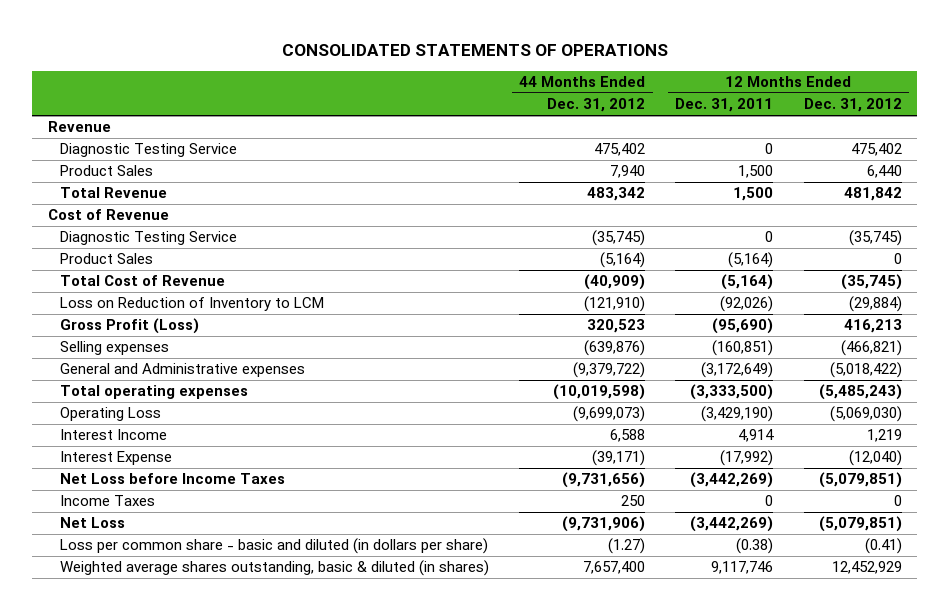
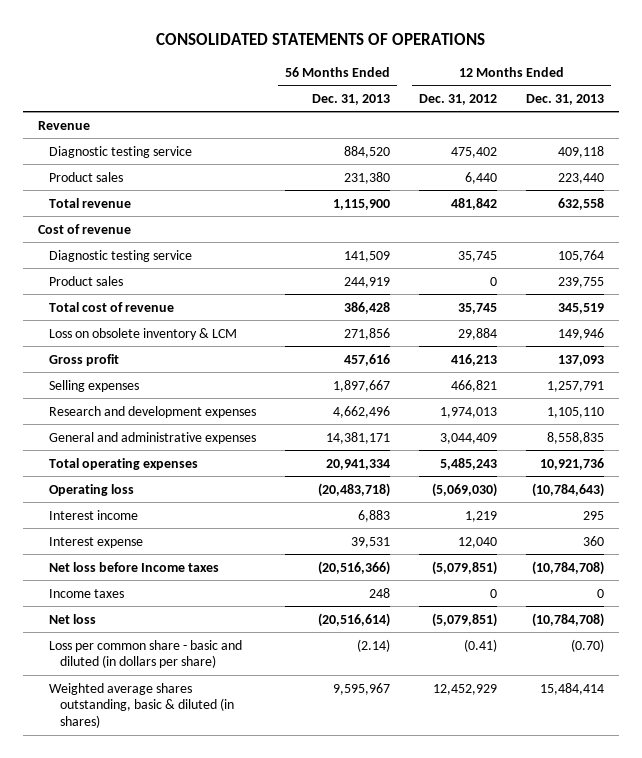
- | 44 Months Ended Dec. 31, 2012 | 12 Months Ended Dec. 31, 2011 | 12 Months Ended Dec. 31, 2012
+ | 56 Months Ended Dec. 31, 2013 | 12 Months Ended Dec. 31, 2012 | 12 Months Ended Dec. 31, 2013
- Diagnostic Testing Service | 475,402 | 0 | 475,402
- Product Sales | 7,940 | 1,500 | 6,440
- Total Revenue | 483,342 | 1,500 | 481,842
- Cost of Revenue
- Diagnostic Testing Service | (35,745) | 0 | (35,745)
- Product Sales | (5,164) | (5,164) | 0
- Total Cost of Revenue | (40,909) | (5,164) | (35,745)
- Loss on Reduction of Inventory to LCM | (121,910) | (92,026) | (29,884)
- Gross Profit (Loss) | 320,523 | (95,690) | 416,213
- Selling expenses | (639,876) | (160,851) | (466,821)
- General and Administrative expenses | (9,379,722) | (3,172,649) | (5,018,422)
- Total operating expenses | (10,019,598) | (3,333,500) | (5,485,243)
- Operating Loss | (9,699,073) | (3,429,190) | (5,069,030)
- Interest Income | 6,588 | 4,914 | 1,219
- Interest Expense | (39,171) | (17,992) | (12,040)
- Net Loss before Income Taxes | (9,731,656) | (3,442,269) | (5,079,851)
- Income Taxes | 250 | 0 | 0
- Net Loss | (9,731,906) | (3,442,269) | (5,079,851)
+ Diagnostic testing service | 884,520 | 475,402 | 409,118
+ Product sales | 231,380 | 6,440 | 223,440
+ Total revenue | 1,115,900 | 481,842 | 632,558
+ Cost of revenue
+ Diagnostic testing service | 141,509 | 35,745 | 105,764
+ Product sales | 244,919 | 0 | 239,755
+ Total cost of revenue | 386,428 | 35,745 | 345,519
+ Loss on obsolete inventory & LCM | 271,856 | 29,884 | 149,946
+ Gross profit | 457,616 | 416,213 | 137,093
+ Selling expenses | 1,897,667 | 466,821 | 1,257,791
+ Research and development expenses | 4,662,496 | 1,974,013 | 1,105,110
+ General and administrative expenses | 14,381,171 | 3,044,409 | 8,558,835
+ Total operating expenses | 20,941,334 | 5,485,243 | 10,921,736
+ Operating loss | (20,483,718) | (5,069,030) | (10,784,643)
+ Interest income | 6,883 | 1,219 | 295
+ Interest expense | 39,531 | 12,040 | 360
+ Net loss before Income taxes | (20,516,366) | (5,079,851) | (10,784,708)
+ Income taxes | 248 | 0 | 0
+ Net loss | (20,516,614) | (5,079,851) | (10,784,708)

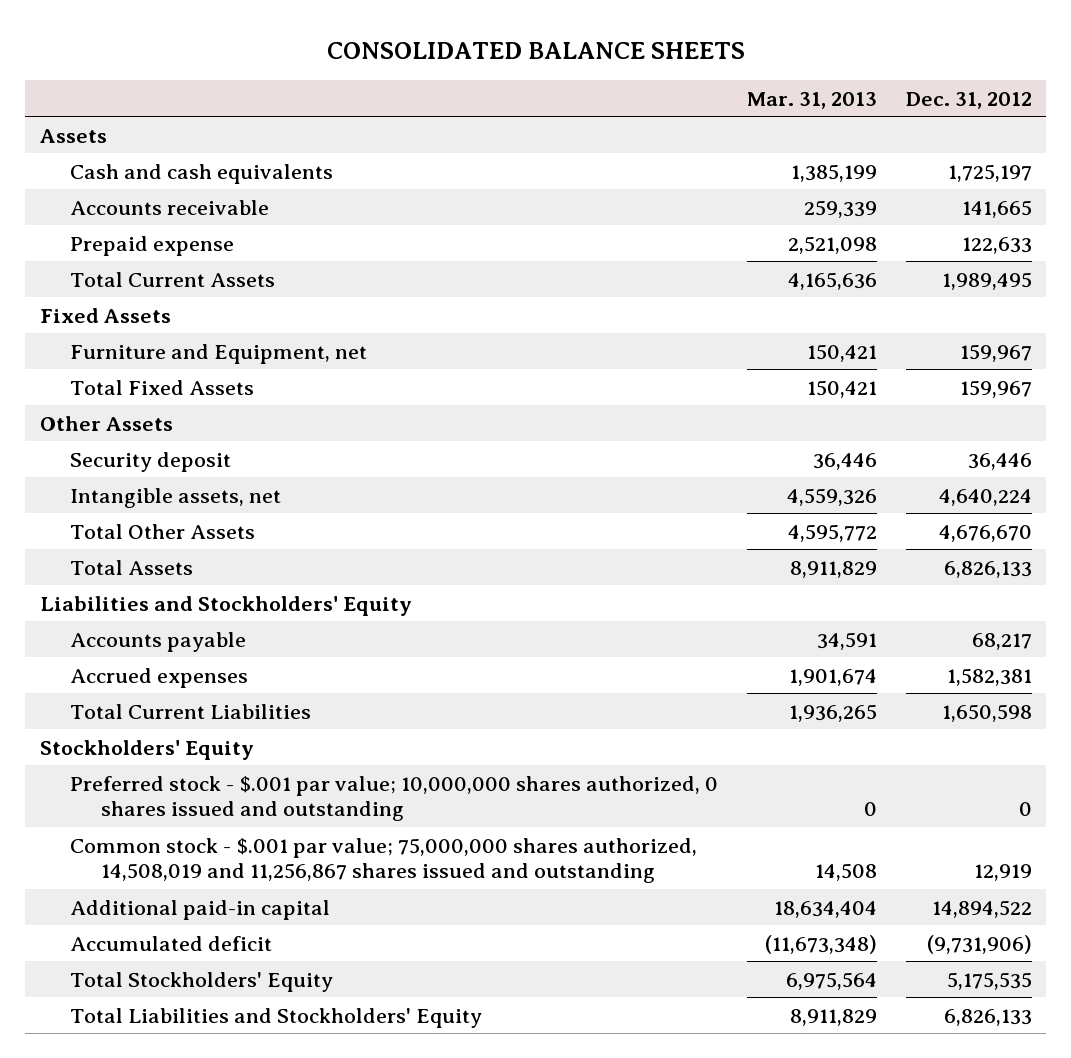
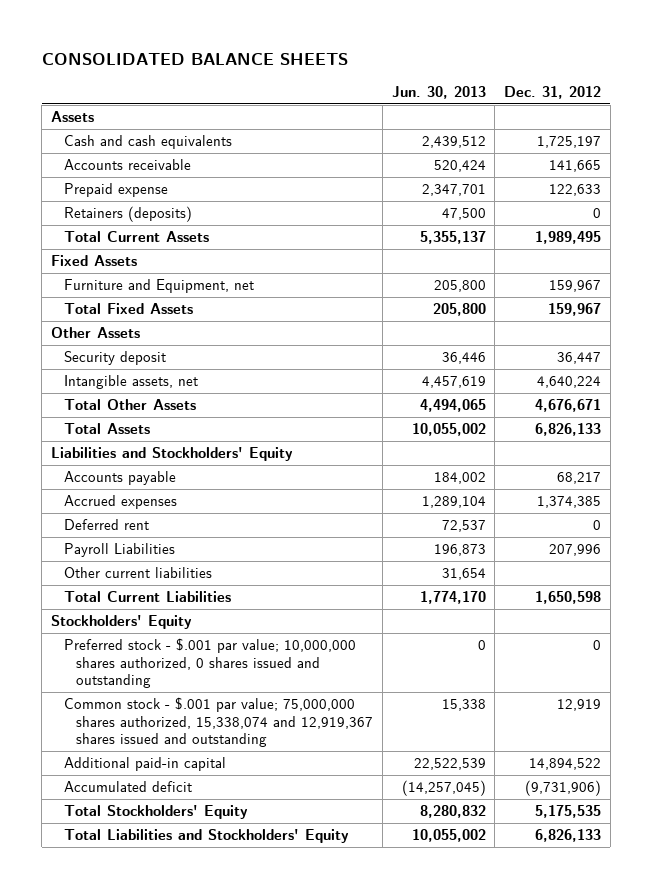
- | Mar. 31, 2013 | Dec. 31, 2012
+ | Jun. 30, 2013 | Dec. 31, 2012
+ Retainers (deposits) | 47,500 | 0
- Security deposit | 36,446 | 36,446
+ Security deposit | 36,446 | 36,447
- Total Other Assets | 4,595,772 | 4,676,670
+ Total Other Assets | 4,494,065 | 4,676,671
- Accrued expenses | 1,901,674 | 1,582,381
+ Accrued expenses | 1,289,104 | 1,374,385
+ Deferred rent | 72,537 | 0
+ Payroll Liabilities | 196,873 | 207,996
+ Other current liabilities | 31,654 |
- Common stock - $.001 par value; 75,000,000 shares authorized, 14,508,019 and 11,256,867 shares issued and outstanding | 14,508 | 12,919
+ Common stock - $.001 par value; 75,000,000 shares authorized, 15,338,074 and 12,919,367 shares issued and outstanding | 15,338 | 12,919

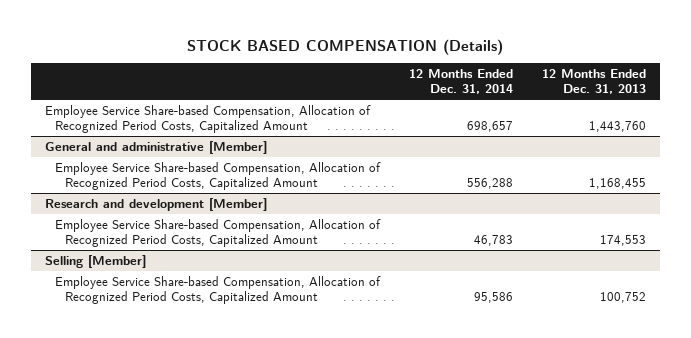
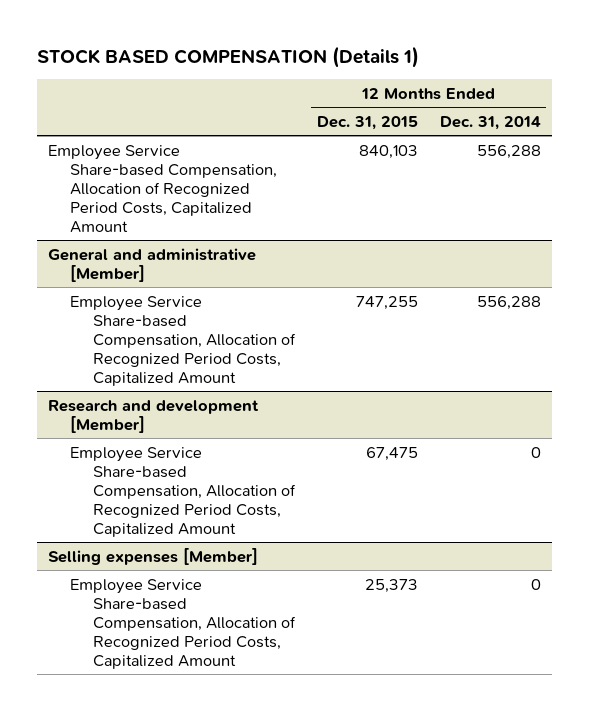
- STOCK BASED COMPENSATION (Details)
+ STOCK BASED COMPENSATION (Details 1)
- | 12 Months Ended Dec. 31, 2014 | 12 Months Ended Dec. 31, 2013
+ | 12 Months Ended Dec. 31, 2015 | 12 Months Ended Dec. 31, 2014
- Employee Service Share-based Compensation, Allocation of Recognized Period Costs, Capitalized Amount | 698,657 | 1,443,760
+ Employee Service Share-based Compensation, Allocation of Recognized Period Costs, Capitalized Amount | 840,103 | 556,288
@ Research and development [Member]
- Employee Service Share-based Compensation, Allocation of Recognized Period Costs, Capitalized Amount | 46,783 | 174,553
- Selling [Member]
- Employee Service Share-based Compensation, Allocation of Recognized Period Costs, Capitalized Amount | 95,586 | 100,752
@ Research and development [Member]
+ Employee Service Share-based Compensation, Allocation of Recognized Period Costs, Capitalized Amount | 67,475 | 0
+ Selling expenses [Member]
+ Employee Service Share-based Compensation, Allocation of Recognized Period Costs, Capitalized Amount | 25,373 | 0

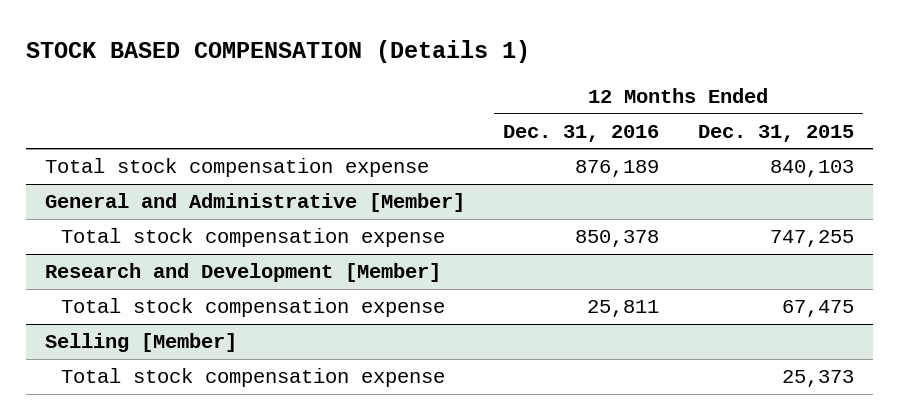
- | 12 Months Ended Dec. 31, 2015 | 12 Months Ended Dec. 31, 2014
+ | 12 Months Ended Dec. 31, 2016 | 12 Months Ended Dec. 31, 2015
- Employee Service Share-based Compensation, Allocation of Recognized Period Costs, Capitalized Amount | 840,103 | 556,288
- General and administrative [Member]
- Employee Service Share-based Compensation, Allocation of Recognized Period Costs, Capitalized Amount | 747,255 | 556,288
- Research and development [Member]
- Employee Service Share-based Compensation, Allocation of Recognized Period Costs, Capitalized Amount | 67,475 | 0
- Selling expenses [Member]
- Employee Service Share-based Compensation, Allocation of Recognized Period Costs, Capitalized Amount | 25,373 | 0
+ Total stock compensation expense | 876,189 | 840,103
+ General and Administrative [Member]
+ Total stock compensation expense | 850,378 | 747,255
+ Research and Development [Member]
+ Total stock compensation expense | 25,811 | 67,475
+ Selling [Member]
+ Total stock compensation expense | | 25,373

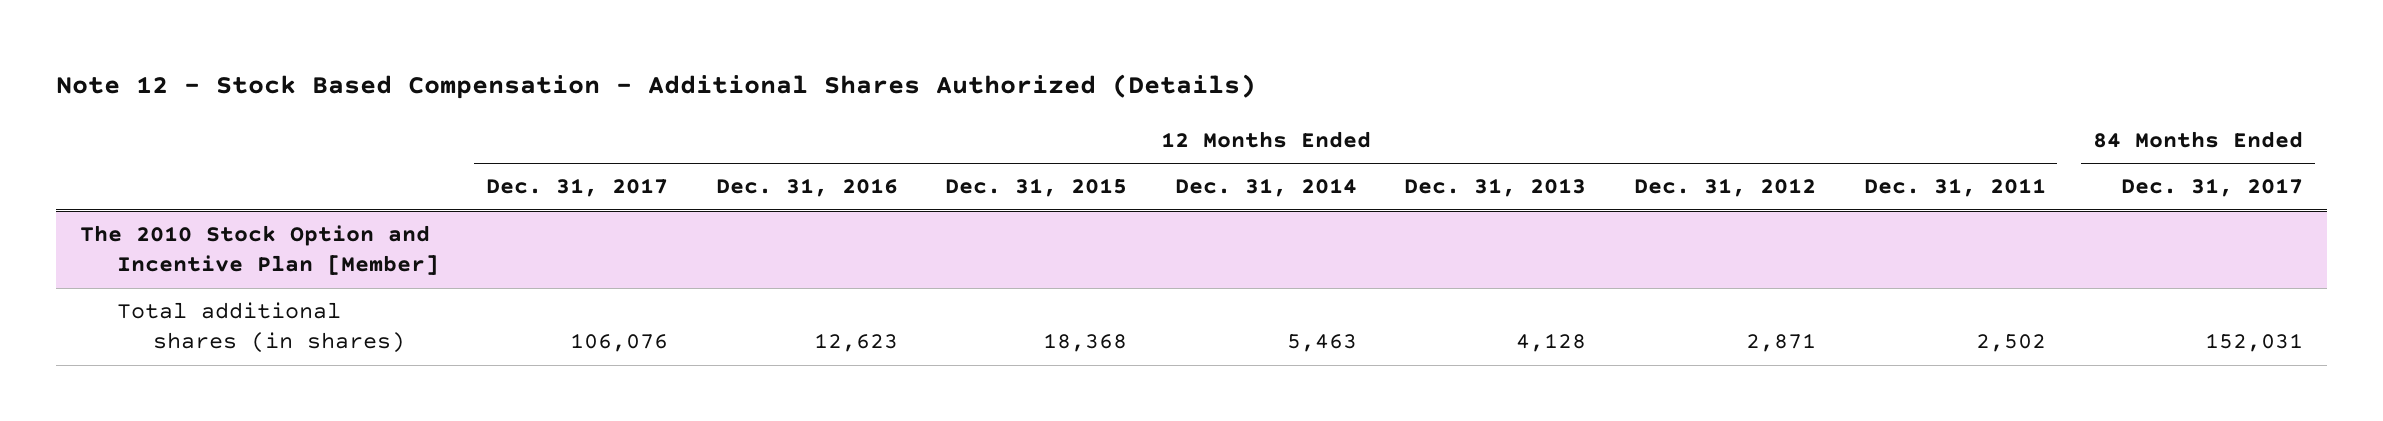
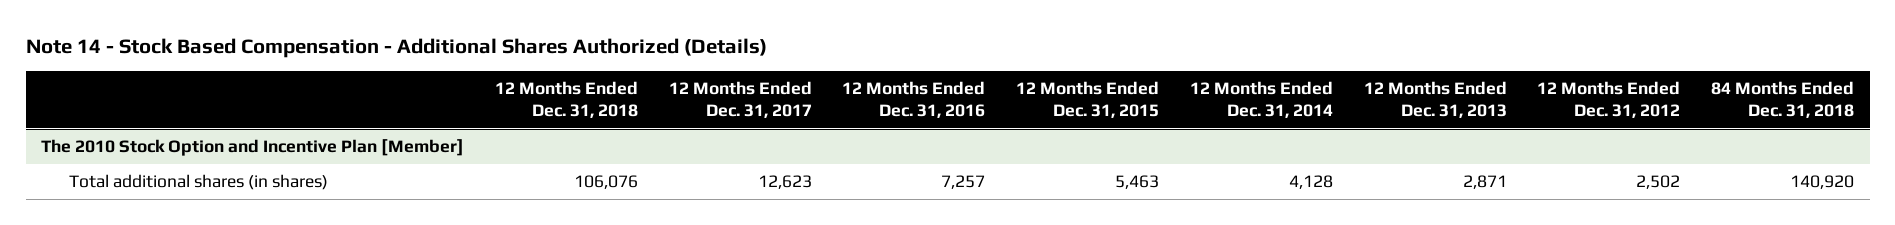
- Note 12 - Stock Based Compensation - Additional Shares Authorized (Details)
+ Note 14 - Stock Based Compensation - Additional Shares Authorized (Details)
- | 12 Months Ended Dec. 31, 2017 | 12 Months Ended Dec. 31, 2016 | 12 Months Ended Dec. 31, 2015 | 12 Months Ended Dec. 31, 2014 | 12 Months Ended Dec. 31, 2013 | 12 Months Ended Dec. 31, 2012 | 12 Months Ended Dec. 31, 2011 | 84 Months Ended Dec. 31, 2017
+ | 12 Months Ended Dec. 31, 2018 | 12 Months Ended Dec. 31, 2017 | 12 Months Ended Dec. 31, 2016 | 12 Months Ended Dec. 31, 2015 | 12 Months Ended Dec. 31, 2014 | 12 Months Ended Dec. 31, 2013 | 12 Months Ended Dec. 31, 2012 | 84 Months Ended Dec. 31, 2018
@ The 2010 Stock Option and Incentive Plan [Member]
- Total additional shares (in shares) | 106,076 | 12,623 | 18,368 | 5,463 | 4,128 | 2,871 | 2,502 | 152,031
+ Total additional shares (in shares) | 106,076 | 12,623 | 7,257 | 5,463 | 4,128 | 2,871 | 2,502 | 140,920

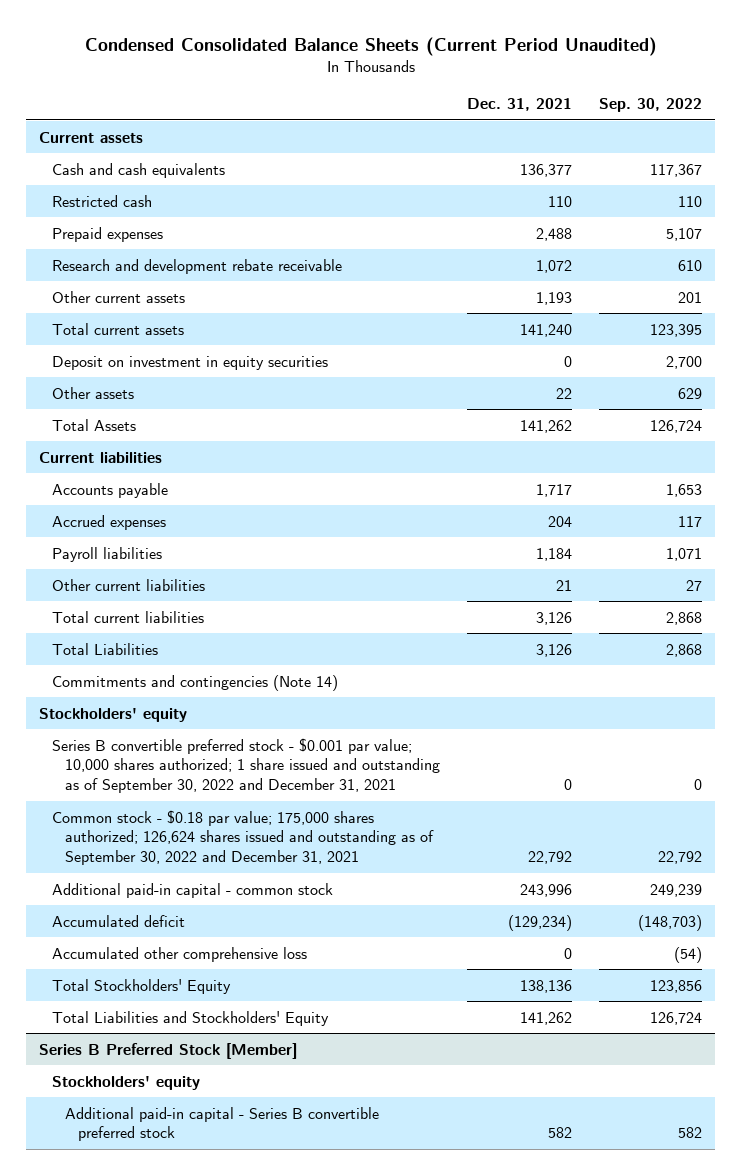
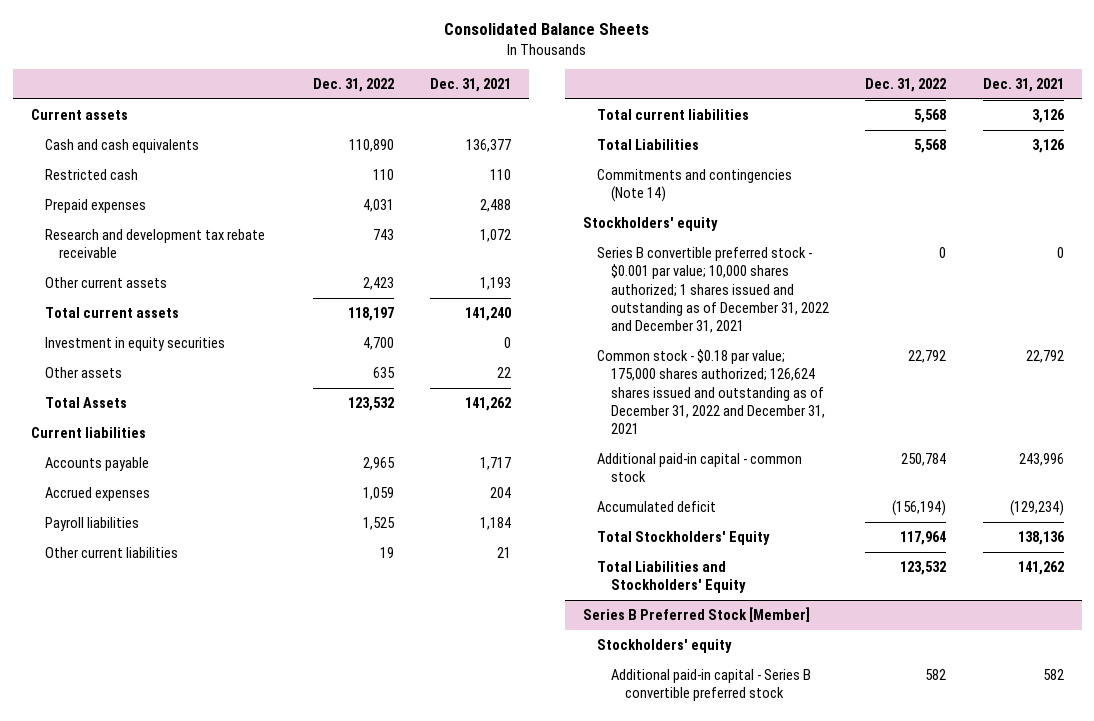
- Condensed Consolidated Balance Sheets (Current Period Unaudited)
+ Consolidated Balance Sheets
- | Dec. 31, 2021 | Sep. 30, 2022
+ | Dec. 31, 2022 | Dec. 31, 2021
- Research and development rebate receivable | 1,072 | 610
+ Research and development tax rebate receivable | 743 | 1,072
- Deposit on investment in equity securities | 0 | 2,700
+ Investment in equity securities | 4,700 | 0
- Series B convertible preferred stock - $0.001 par value; 10,000 shares authorized; 1 share issued and outstanding as of September 30, 2022 and December 31, 2021 | 0 | 0
- Common stock - $0.18 par value; 175,000 shares authorized; 126,624 shares issued and outstanding as of September 30, 2022 and December 31, 2021 | 22,792 | 22,792
+ Series B convertible preferred stock - $0.001 par value; 10,000 shares authorized; 1 shares issued and outstanding as of December 31, 2022 and December 31, 2021 | 0 | 0
+ Common stock - $0.18 par value; 175,000 shares authorized; 126,624 shares issued and outstanding as of December 31, 2022 and December 31, 2021 | 22,792 | 22,792
- Accumulated other comprehensive loss | 0 | (54)

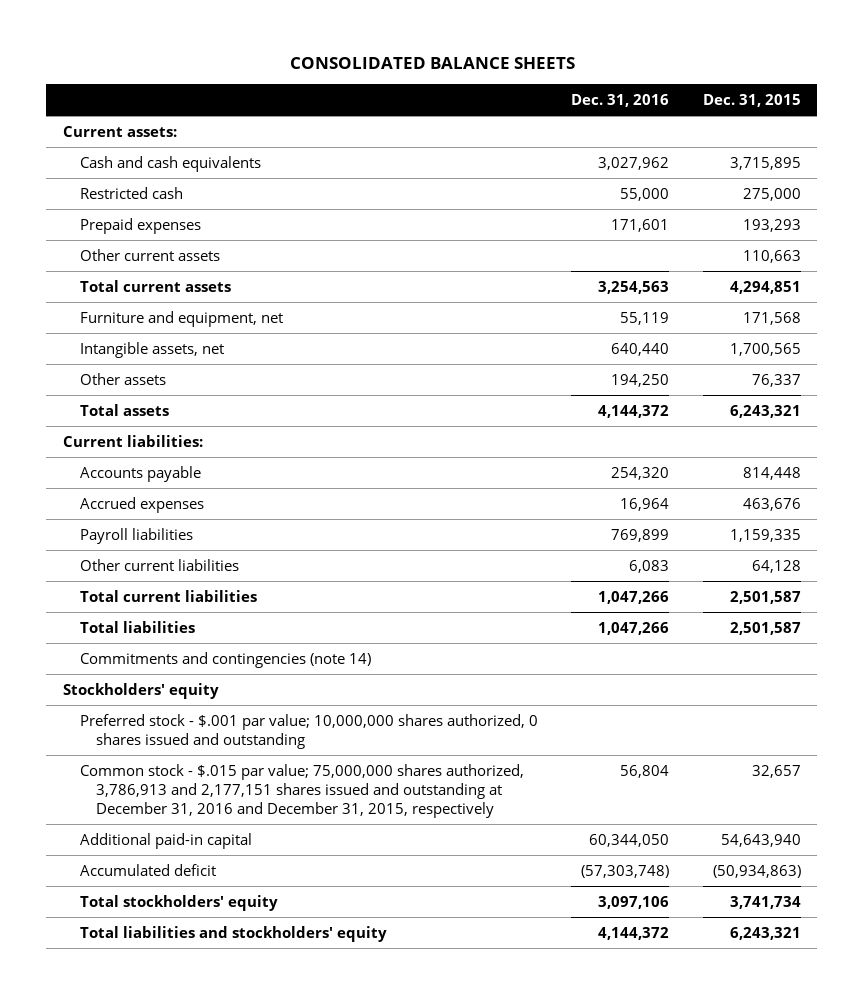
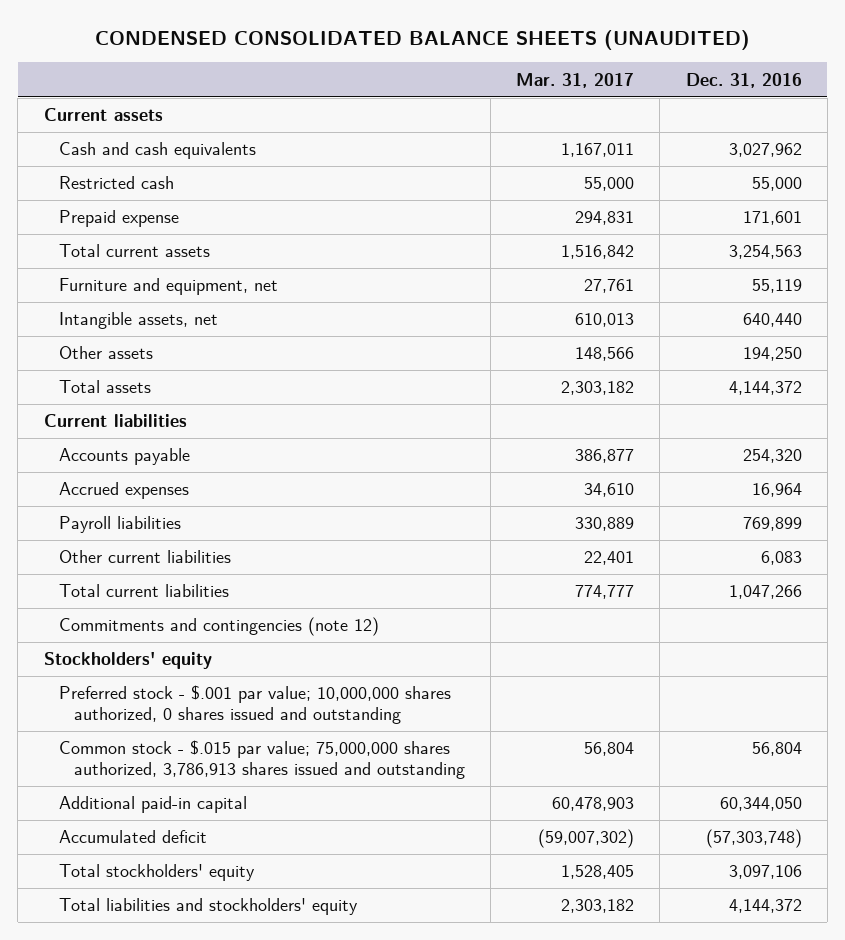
- CONSOLIDATED BALANCE SHEETS
+ CONDENSED CONSOLIDATED BALANCE SHEETS (UNAUDITED)
- | Dec. 31, 2016 | Dec. 31, 2015
+ | Mar. 31, 2017 | Dec. 31, 2016
- Current assets:
+ Current assets
- Prepaid expenses | 171,601 | 193,293
- Other current assets | | 110,663
+ Prepaid expense | 294,831 | 171,601
- Current liabilities:
+ Current liabilities
- Total liabilities | 1,047,266 | 2,501,587
- Commitments and contingencies (note 14)
+ Commitments and contingencies (note 12)
- Common stock - $.015 par value; 75,000,000 shares authorized, 3,786,913 and 2,177,151 shares issued and outstanding at December 31, 2016 and December 31, 2015, respectively | 56,804 | 32,657
+ Common stock - $.015 par value; 75,000,000 shares authorized, 3,786,913 shares issued and outstanding | 56,804 | 56,804

